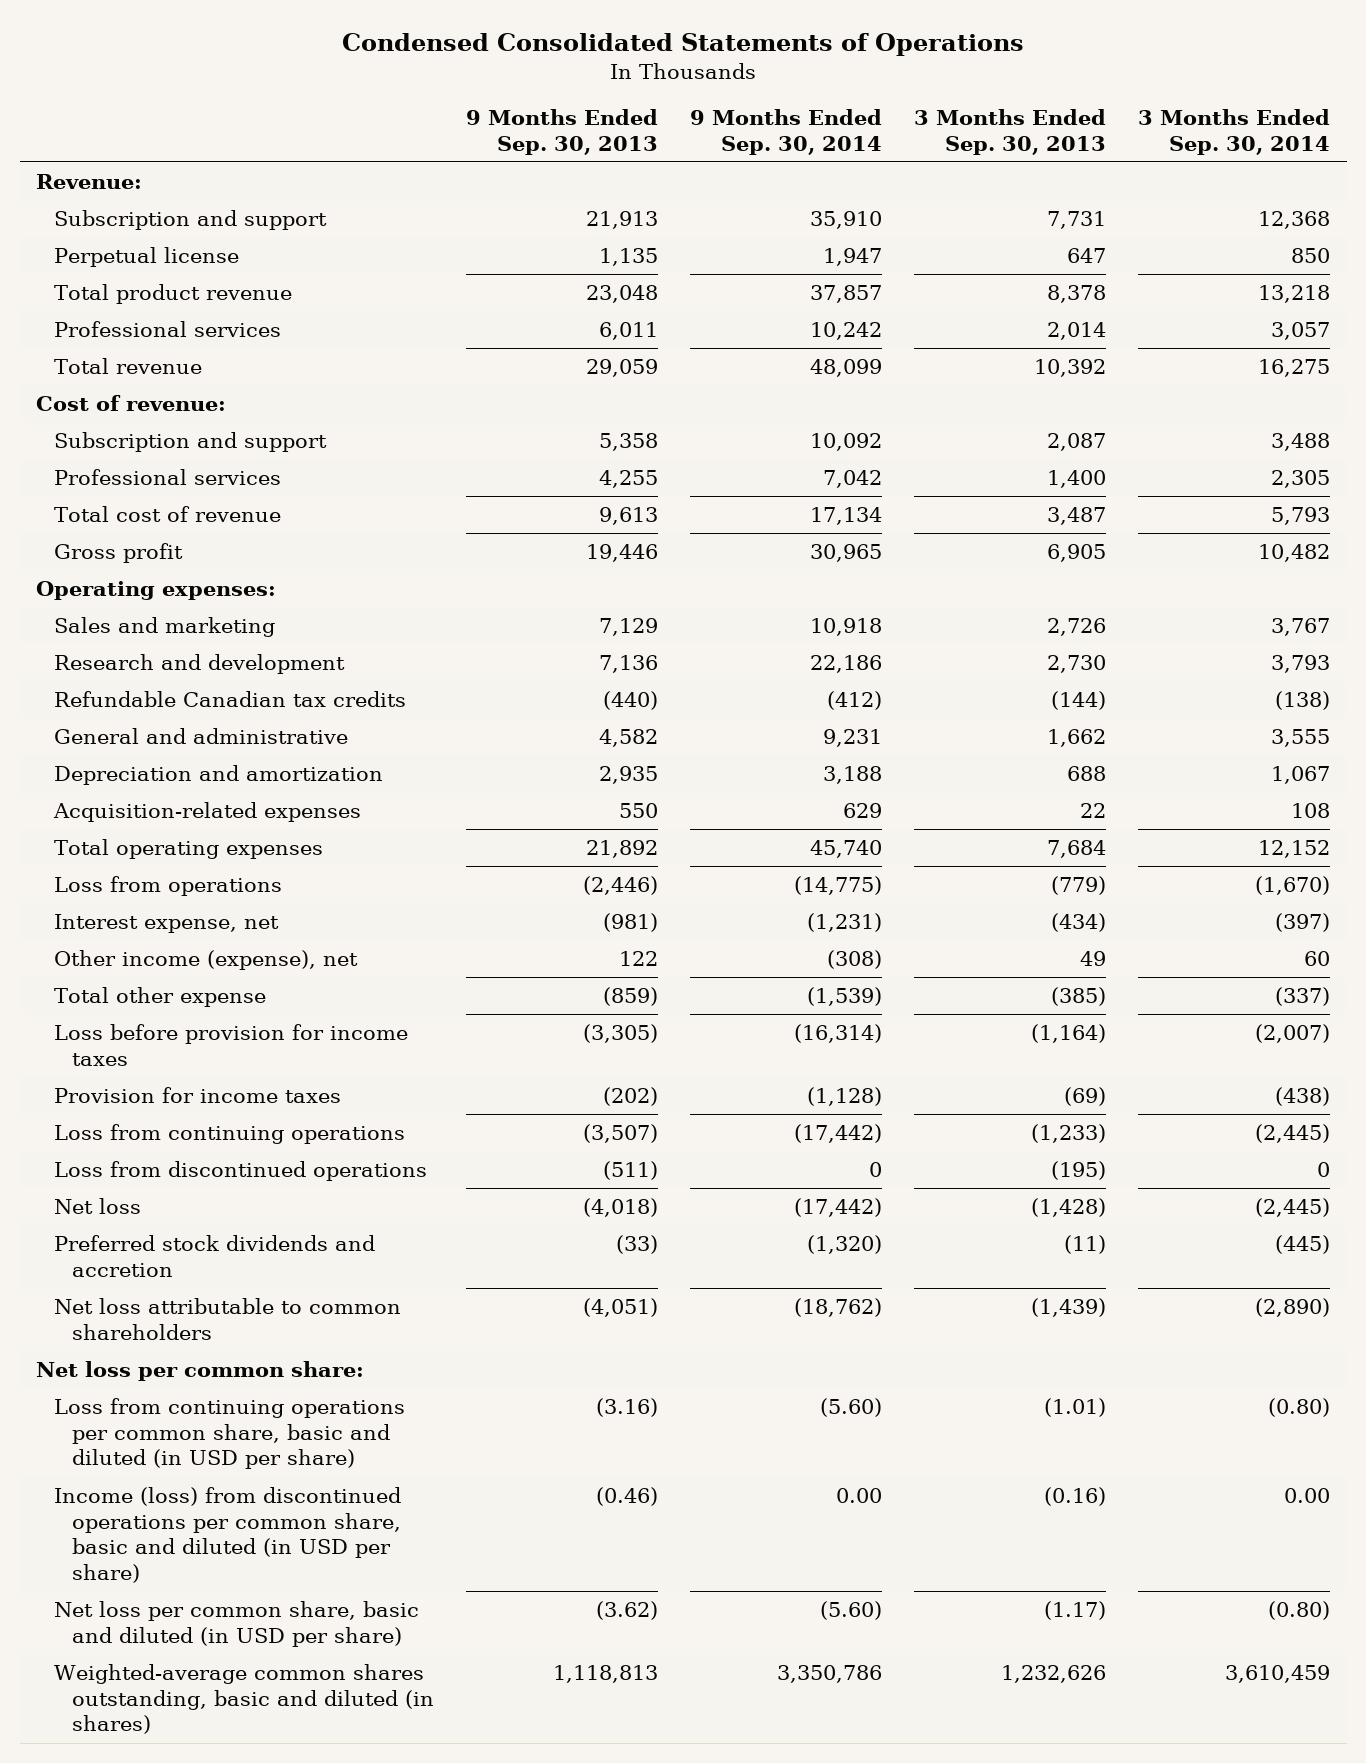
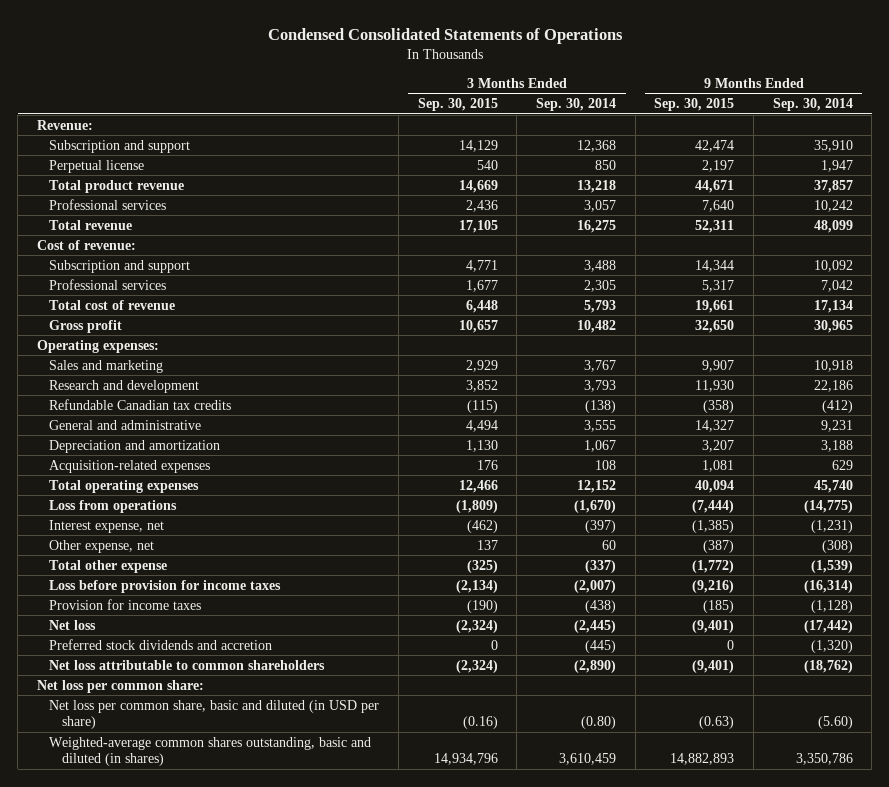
- | 9 Months Ended Sep. 30, 2013 | 9 Months Ended Sep. 30, 2014 | 3 Months Ended Sep. 30, 2013 | 3 Months Ended Sep. 30, 2014
+ | 3 Months Ended Sep. 30, 2015 | 3 Months Ended Sep. 30, 2014 | 9 Months Ended Sep. 30, 2015 | 9 Months Ended Sep. 30, 2014
- Other income (expense), net | 122 | (308) | 49 | 60
+ Other expense, net | 137 | 60 | (387) | (308)
- Loss from continuing operations | (3,507) | (17,442) | (1,233) | (2,445)
- Loss from discontinued operations | (511) | 0 | (195) | 0
- Loss from continuing operations per common share, basic and diluted (in USD per share) | (3.16) | (5.60) | (1.01) | (0.80)
- Income (loss) from discontinued operations per common share, basic and diluted (in USD per share) | (0.46) | 0.00 | (0.16) | 0.00

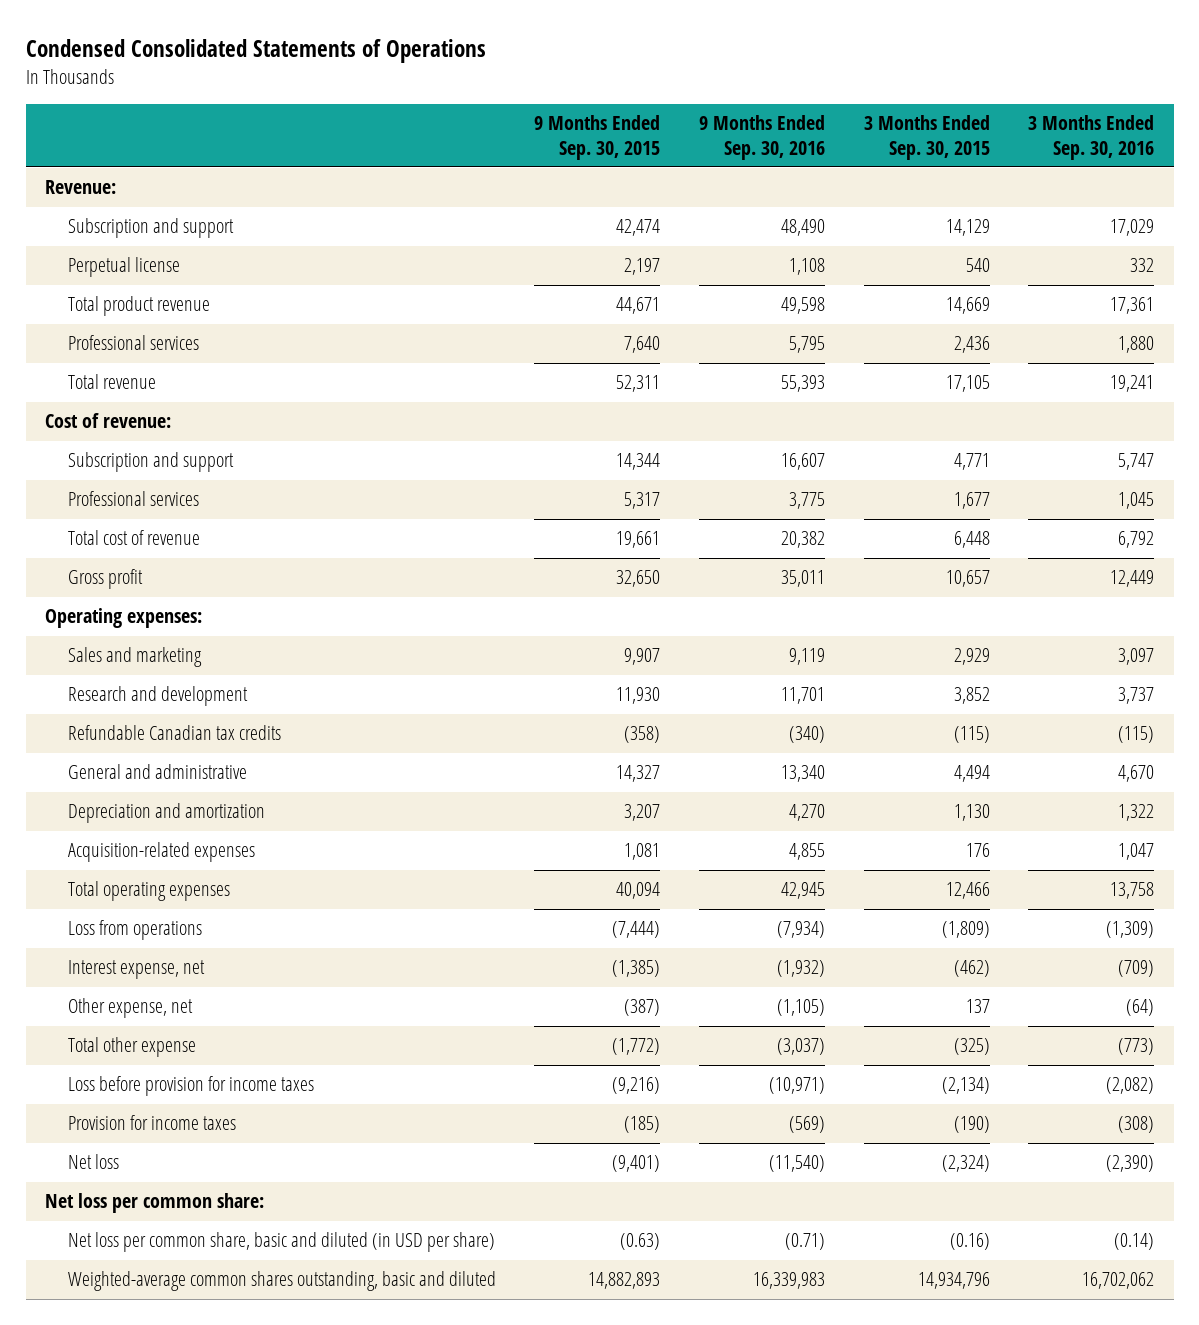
- | 3 Months Ended Sep. 30, 2015 | 3 Months Ended Sep. 30, 2014 | 9 Months Ended Sep. 30, 2015 | 9 Months Ended Sep. 30, 2014
+ | 9 Months Ended Sep. 30, 2015 | 9 Months Ended Sep. 30, 2016 | 3 Months Ended Sep. 30, 2015 | 3 Months Ended Sep. 30, 2016
- Preferred stock dividends and accretion | 0 | (445) | 0 | (1,320)
- Net loss attributable to common shareholders | (2,324) | (2,890) | (9,401) | (18,762)
- Weighted-average common shares outstanding, basic and diluted (in shares) | 14,934,796 | 3,610,459 | 14,882,893 | 3,350,786
+ Weighted-average common shares outstanding, basic and diluted | 14,882,893 | 16,339,983 | 14,934,796 | 16,702,062

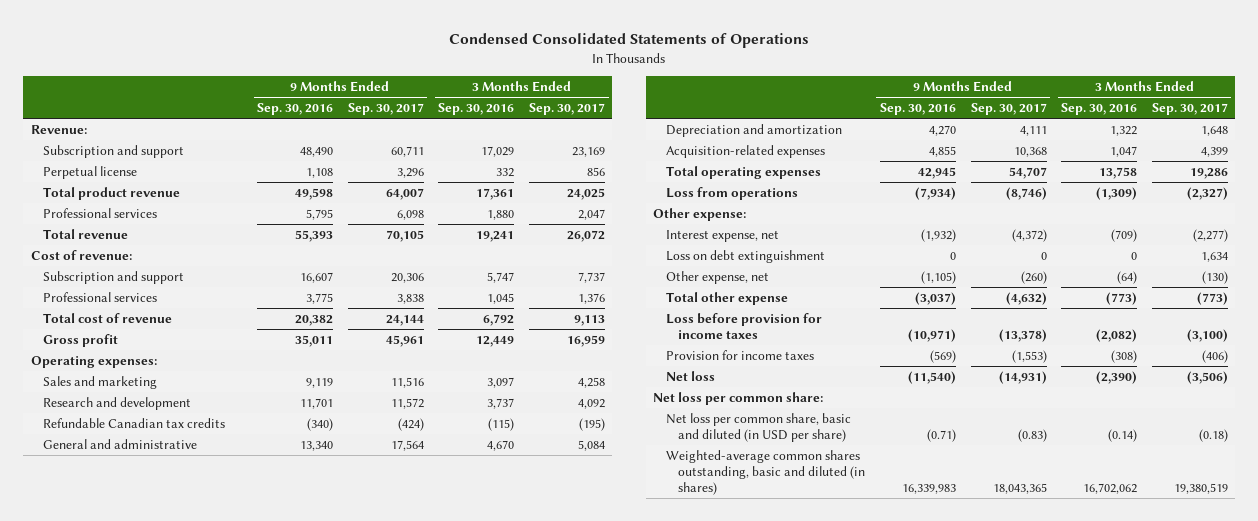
- | 9 Months Ended Sep. 30, 2015 | 9 Months Ended Sep. 30, 2016 | 3 Months Ended Sep. 30, 2015 | 3 Months Ended Sep. 30, 2016
+ | 9 Months Ended Sep. 30, 2016 | 9 Months Ended Sep. 30, 2017 | 3 Months Ended Sep. 30, 2016 | 3 Months Ended Sep. 30, 2017
+ Other expense:
+ Loss on debt extinguishment | 0 | 0 | 0 | 1,634
- Weighted-average common shares outstanding, basic and diluted | 14,882,893 | 16,339,983 | 14,934,796 | 16,702,062
+ Weighted-average common shares outstanding, basic and diluted (in shares) | 16,339,983 | 18,043,365 | 16,702,062 | 19,380,519

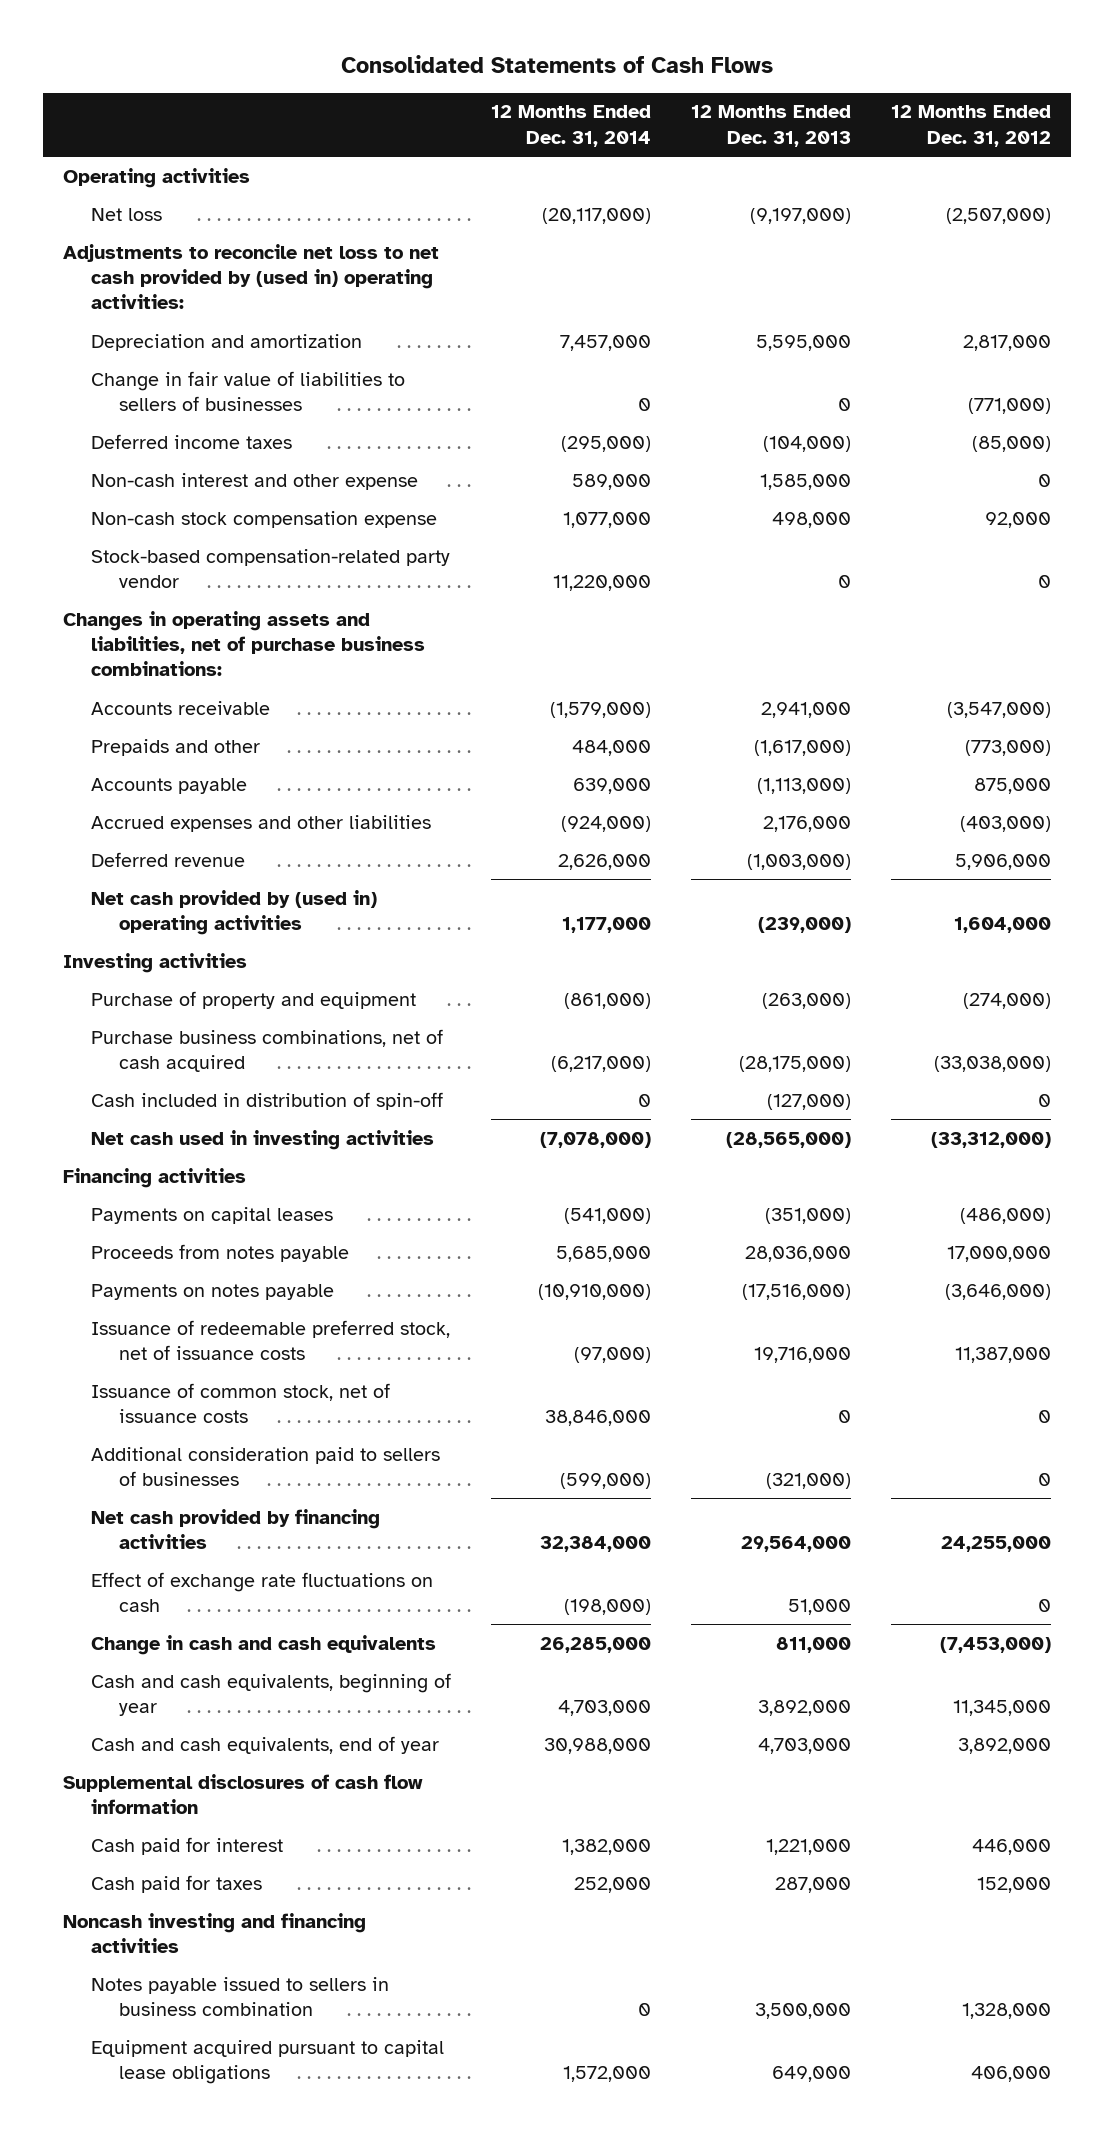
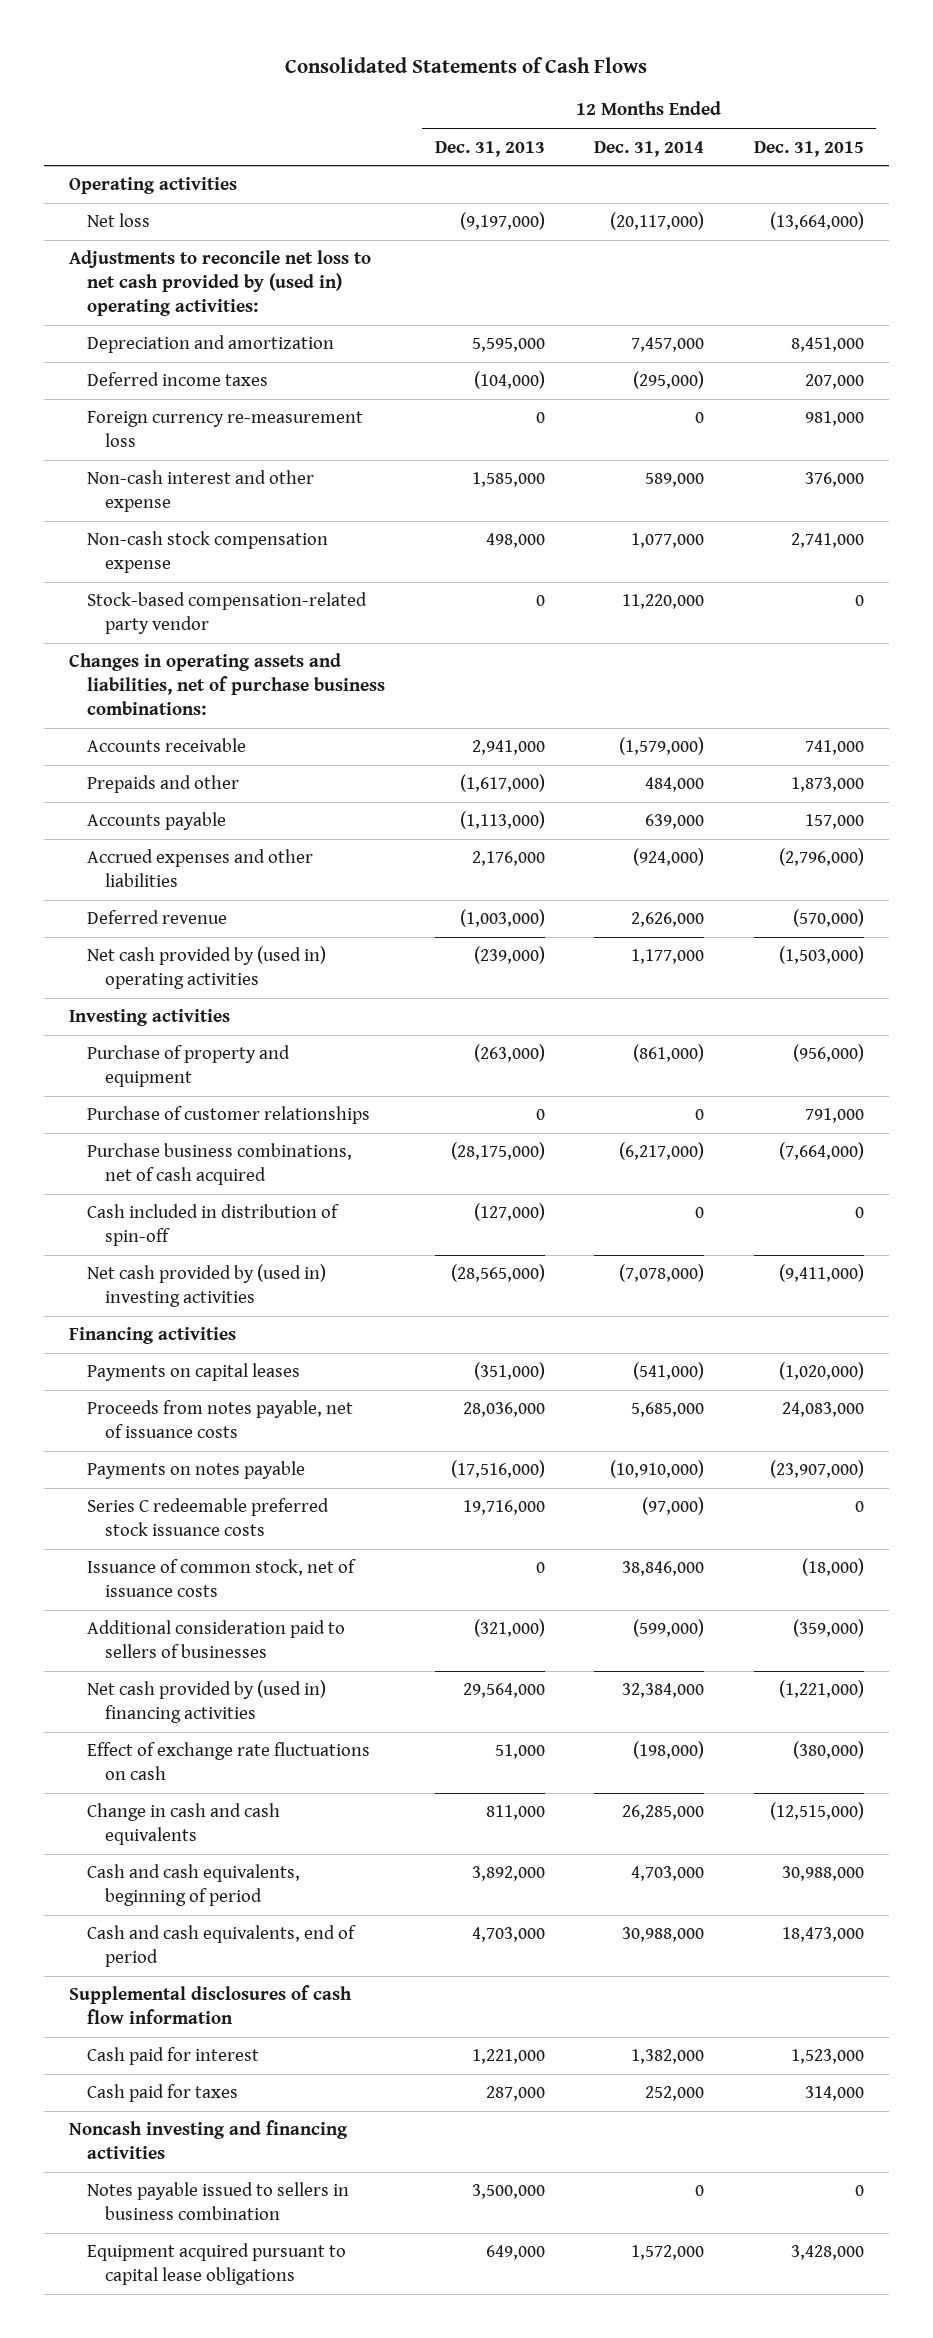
- | 12 Months Ended Dec. 31, 2014 | 12 Months Ended Dec. 31, 2013 | 12 Months Ended Dec. 31, 2012
+ | 12 Months Ended Dec. 31, 2013 | 12 Months Ended Dec. 31, 2014 | 12 Months Ended Dec. 31, 2015
- Change in fair value of liabilities to sellers of businesses | 0 | 0 | (771,000)
+ Foreign currency re-measurement loss | 0 | 0 | 981,000
+ Purchase of customer relationships | 0 | 0 | 791,000
- Net cash used in investing activities | (7,078,000) | (28,565,000) | (33,312,000)
+ Net cash provided by (used in) investing activities | (28,565,000) | (7,078,000) | (9,411,000)
- Proceeds from notes payable | 5,685,000 | 28,036,000 | 17,000,000
+ Proceeds from notes payable, net of issuance costs | 28,036,000 | 5,685,000 | 24,083,000
- Issuance of redeemable preferred stock, net of issuance costs | (97,000) | 19,716,000 | 11,387,000
+ Series C redeemable preferred stock issuance costs | 19,716,000 | (97,000) | 0
- Net cash provided by financing activities | 32,384,000 | 29,564,000 | 24,255,000
+ Net cash provided by (used in) financing activities | 29,564,000 | 32,384,000 | (1,221,000)
- Cash and cash equivalents, beginning of year | 4,703,000 | 3,892,000 | 11,345,000
- Cash and cash equivalents, end of year | 30,988,000 | 4,703,000 | 3,892,000
+ Cash and cash equivalents, beginning of period | 3,892,000 | 4,703,000 | 30,988,000
+ Cash and cash equivalents, end of period | 4,703,000 | 30,988,000 | 18,473,000

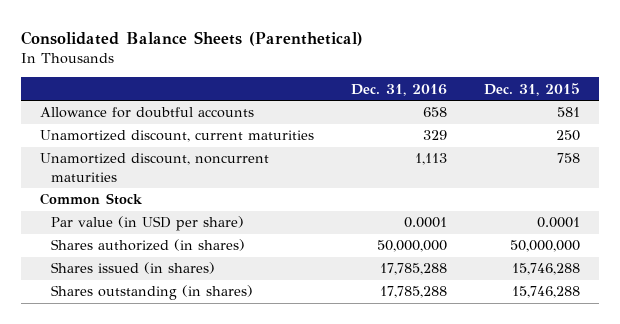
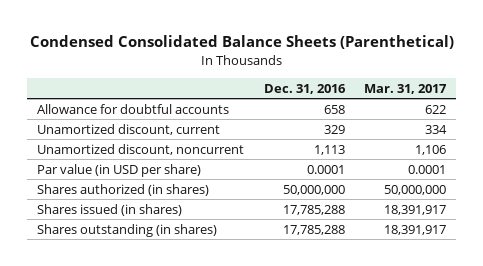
- Consolidated Balance Sheets (Parenthetical)
+ Condensed Consolidated Balance Sheets (Parenthetical)
- | Dec. 31, 2016 | Dec. 31, 2015
+ | Dec. 31, 2016 | Mar. 31, 2017
- Unamortized discount, current maturities | 329 | 250
- Unamortized discount, noncurrent maturities | 1,113 | 758
- Common Stock
+ Unamortized discount, current | 329 | 334
+ Unamortized discount, noncurrent | 1,113 | 1,106

